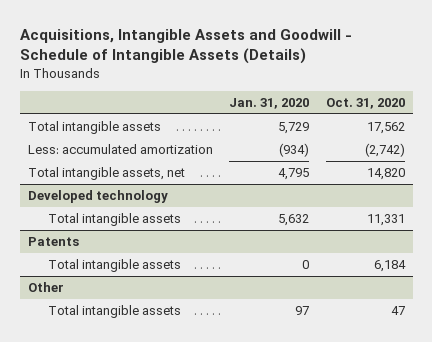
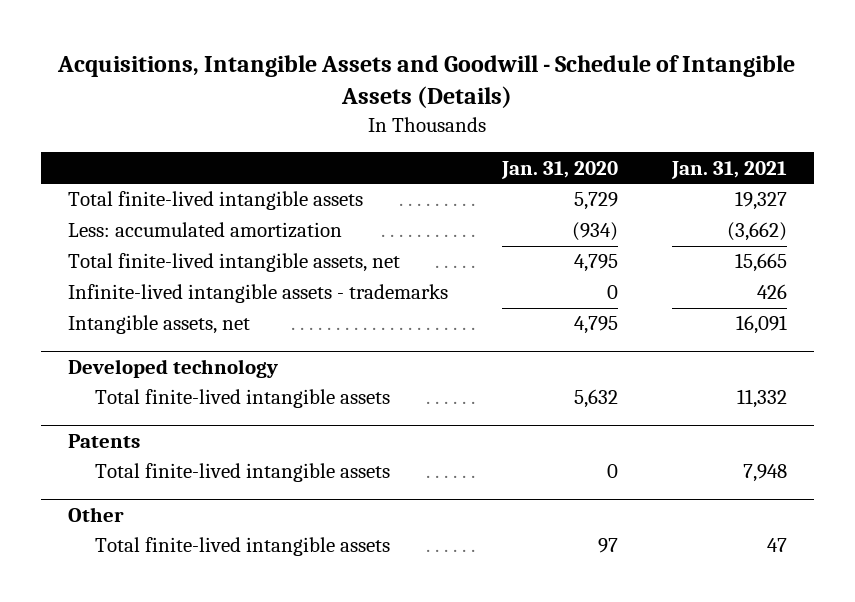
- | Jan. 31, 2020 | Oct. 31, 2020
+ | Jan. 31, 2020 | Jan. 31, 2021
- Total intangible assets | 5,729 | 17,562
+ Total finite-lived intangible assets | 5,729 | 19,327
- Total intangible assets, net | 4,795 | 14,820
+ Total finite-lived intangible assets, net | 4,795 | 15,665
+ Infinite-lived intangible assets - trademarks | 0 | 426
+ Intangible assets, net | 4,795 | 16,091
@ Developed technology
- Total intangible assets | 5,632 | 11,331
+ Total finite-lived intangible assets | 5,632 | 11,332
@ Patents
- Total intangible assets | 0 | 6,184
+ Total finite-lived intangible assets | 0 | 7,948
@ Other
- Total intangible assets | 97 | 47
+ Total finite-lived intangible assets | 97 | 47

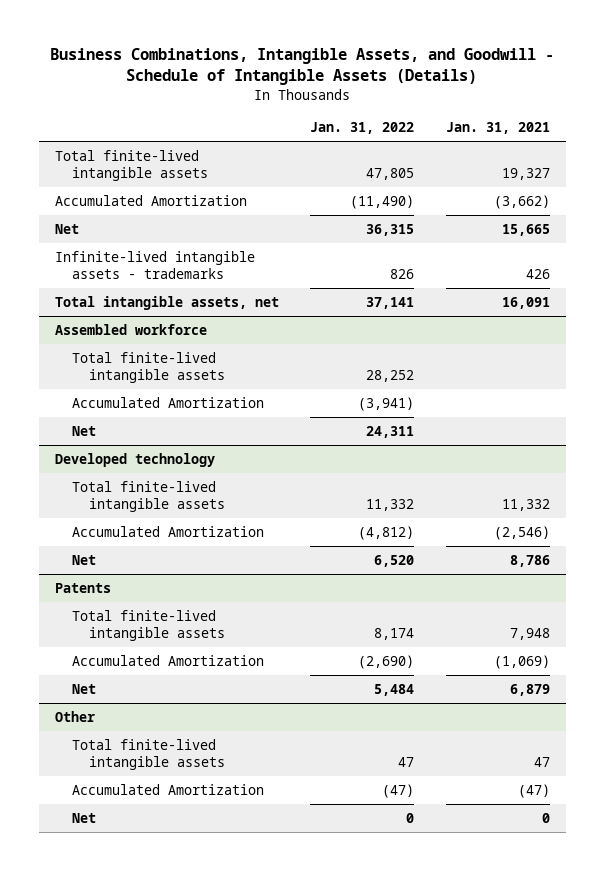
- Acquisitions, Intangible Assets and Goodwill - Schedule of Intangible Assets (Details)
+ Business Combinations, Intangible Assets, and Goodwill - Schedule of Intangible Assets (Details)
- | Jan. 31, 2020 | Jan. 31, 2021
+ | Jan. 31, 2022 | Jan. 31, 2021
- Less: accumulated amortization | (934) | (3,662)
- Total finite-lived intangible assets, net | 4,795 | 15,665
+ Accumulated Amortization | (11,490) | (3,662)
+ Net | 36,315 | 15,665
- Intangible assets, net | 4,795 | 16,091
+ Total intangible assets, net | 37,141 | 16,091
+ Assembled workforce
+ Total finite-lived intangible assets | 28,252 |
+ Accumulated Amortization | (3,941) |
+ Net | 24,311 |
@ Developed technology
+ Accumulated Amortization | (4,812) | (2,546)
+ Net | 6,520 | 8,786
@ Patents
+ Accumulated Amortization | (2,690) | (1,069)
+ Net | 5,484 | 6,879
@ Other
+ Accumulated Amortization | (47) | (47)
+ Net | 0 | 0

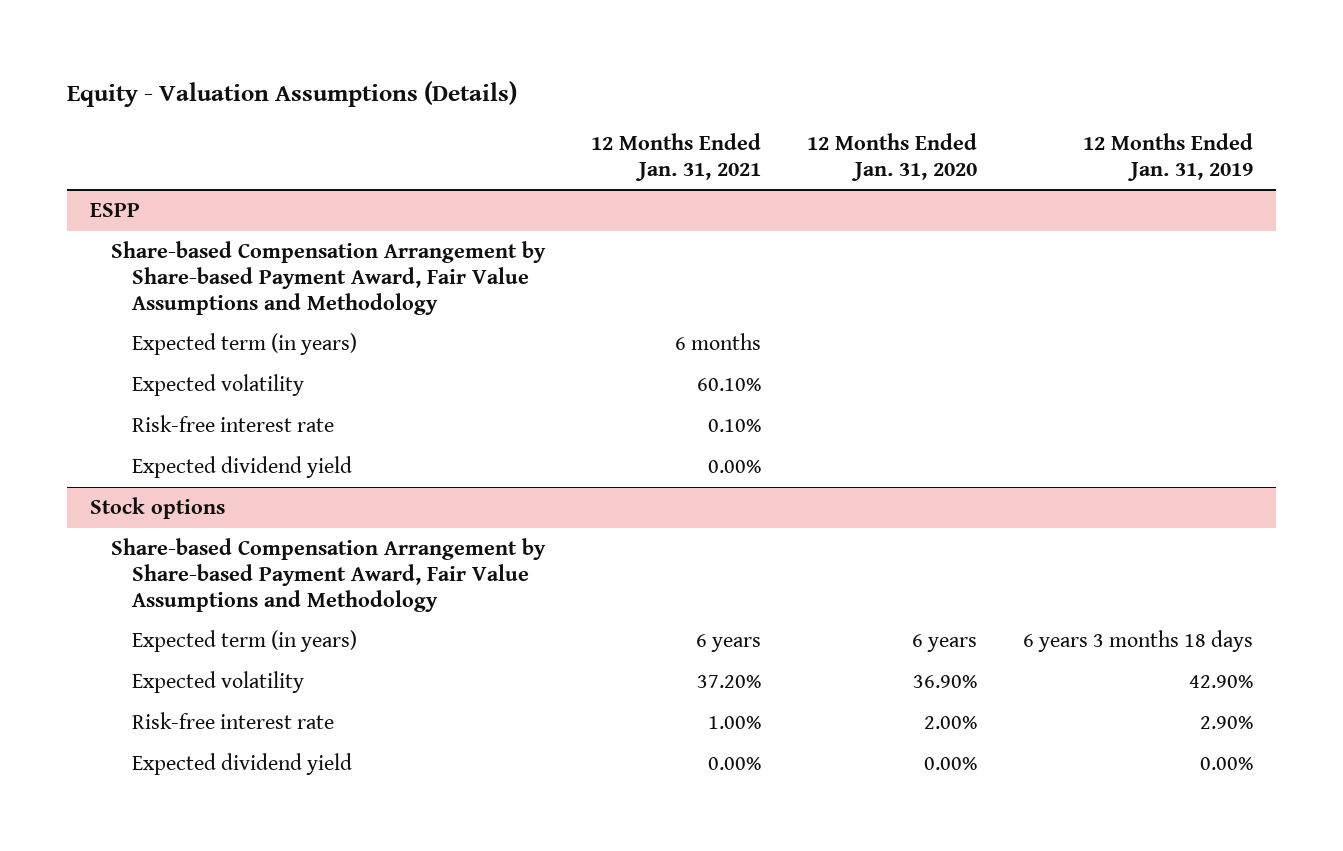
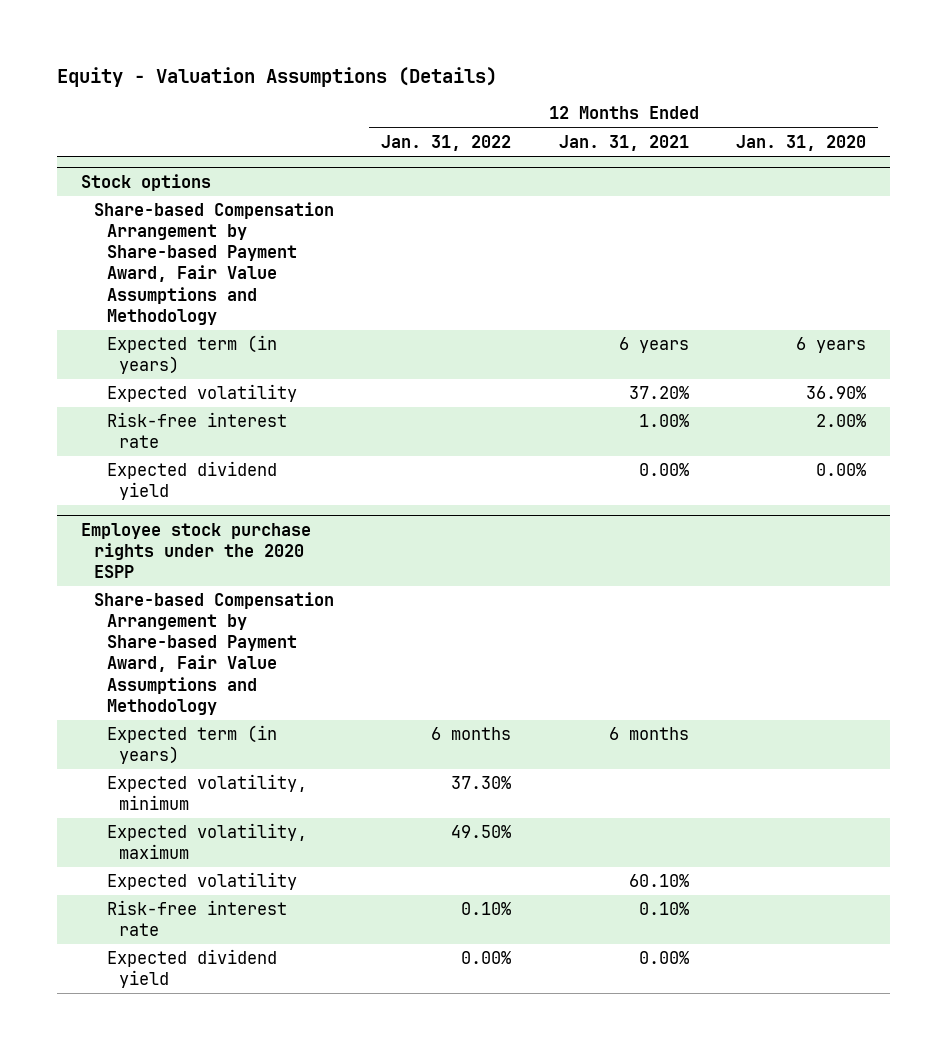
- | 12 Months Ended Jan. 31, 2021 | 12 Months Ended Jan. 31, 2020 | 12 Months Ended Jan. 31, 2019
+ | 12 Months Ended Jan. 31, 2022 | 12 Months Ended Jan. 31, 2021 | 12 Months Ended Jan. 31, 2020
- ESPP
- Share-based Compensation Arrangement by Share-based Payment Award, Fair Value Assumptions and Methodology
- Expected term (in years) | 6 months | |
- Expected volatility | 60.10% | |
- Risk-free interest rate | 0.10% | |
- Expected dividend yield | 0.00% | |
+ Employee stock purchase rights under the 2020 ESPP
+ Share-based Compensation Arrangement by Share-based Payment Award, Fair Value Assumptions and Methodology
+ Expected term (in years) | 6 months | 6 months |
+ Expected volatility, minimum | 37.30% | |
+ Expected volatility, maximum | 49.50% | |
+ Expected volatility | | 60.10% |
+ Risk-free interest rate | 0.10% | 0.10% |
+ Expected dividend yield | 0.00% | 0.00% |

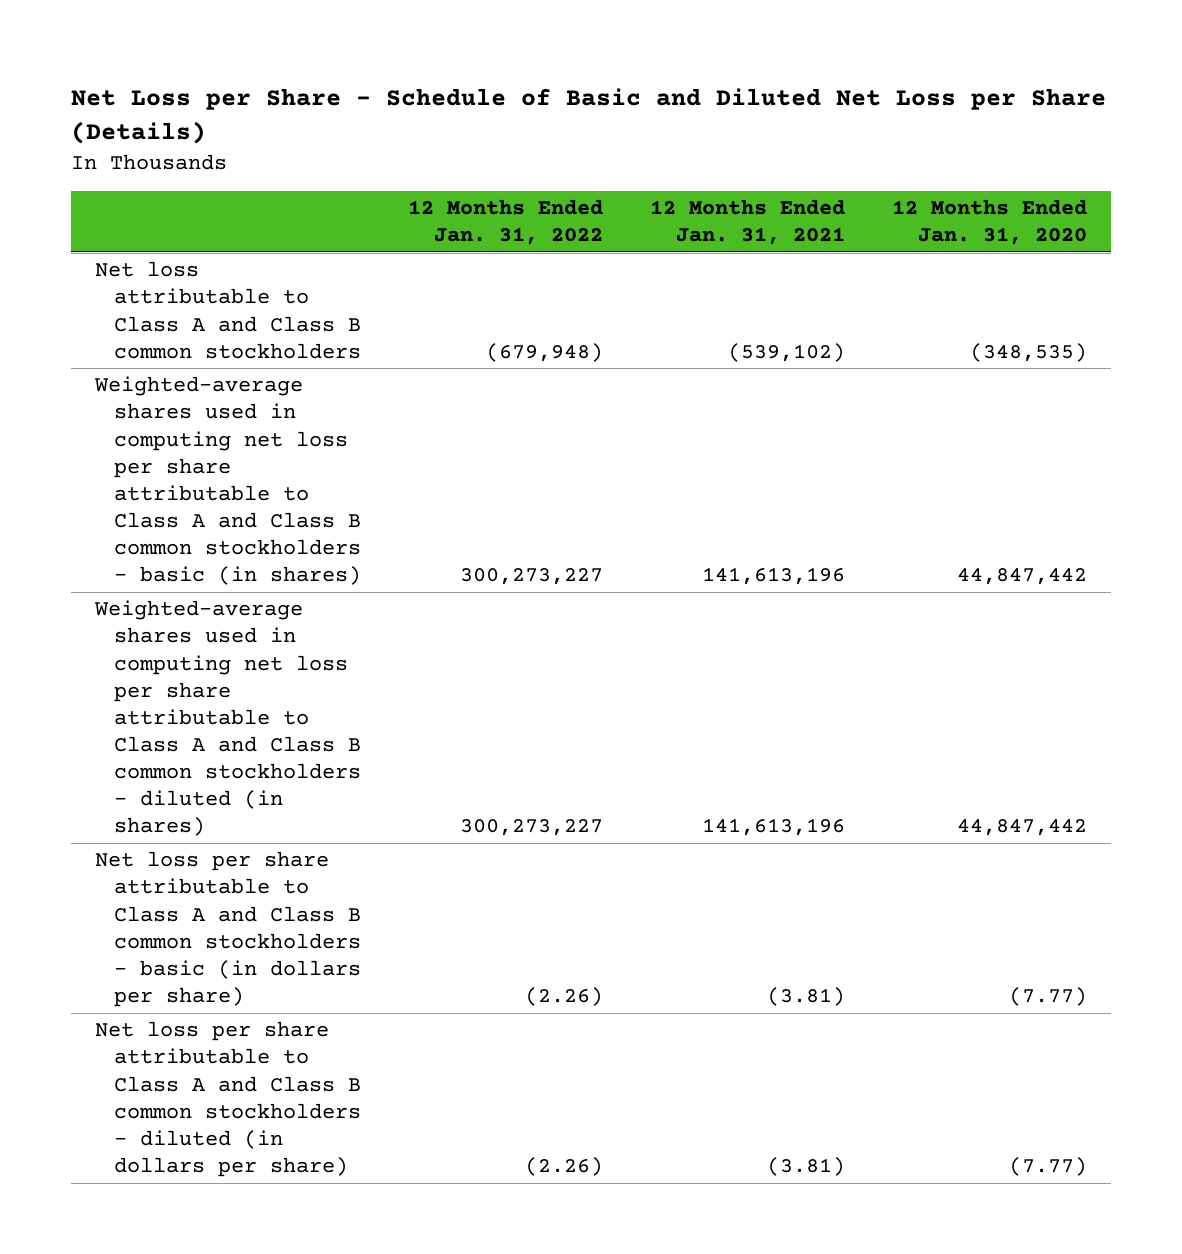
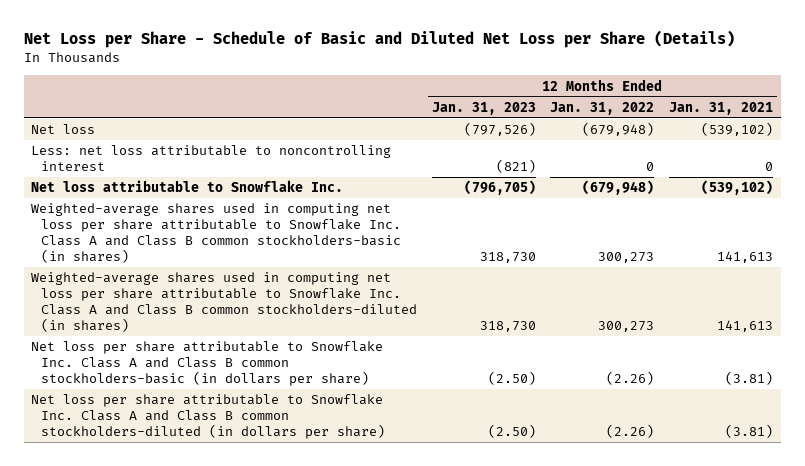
- | 12 Months Ended Jan. 31, 2022 | 12 Months Ended Jan. 31, 2021 | 12 Months Ended Jan. 31, 2020
+ | 12 Months Ended Jan. 31, 2023 | 12 Months Ended Jan. 31, 2022 | 12 Months Ended Jan. 31, 2021
- Net loss attributable to Class A and Class B common stockholders | (679,948) | (539,102) | (348,535)
- Weighted-average shares used in computing net loss per share attributable to Class A and Class B common stockholders - basic (in shares) | 300,273,227 | 141,613,196 | 44,847,442
- Weighted-average shares used in computing net loss per share attributable to Class A and Class B common stockholders - diluted (in shares) | 300,273,227 | 141,613,196 | 44,847,442
- Net loss per share attributable to Class A and Class B common stockholders - basic (in dollars per share) | (2.26) | (3.81) | (7.77)
- Net loss per share attributable to Class A and Class B common stockholders - diluted (in dollars per share) | (2.26) | (3.81) | (7.77)
+ Net loss | (797,526) | (679,948) | (539,102)
+ Less: net loss attributable to noncontrolling interest | (821) | 0 | 0
+ Net loss attributable to Snowflake Inc. | (796,705) | (679,948) | (539,102)
+ Weighted-average shares used in computing net loss per share attributable to Snowflake Inc. Class A and Class B common stockholders-basic (in shares) | 318,730 | 300,273 | 141,613
+ Weighted-average shares used in computing net loss per share attributable to Snowflake Inc. Class A and Class B common stockholders-diluted (in shares) | 318,730 | 300,273 | 141,613
+ Net loss per share attributable to Snowflake Inc. Class A and Class B common stockholders-basic (in dollars per share) | (2.50) | (2.26) | (3.81)
+ Net loss per share attributable to Snowflake Inc. Class A and Class B common stockholders-diluted (in dollars per share) | (2.50) | (2.26) | (3.81)

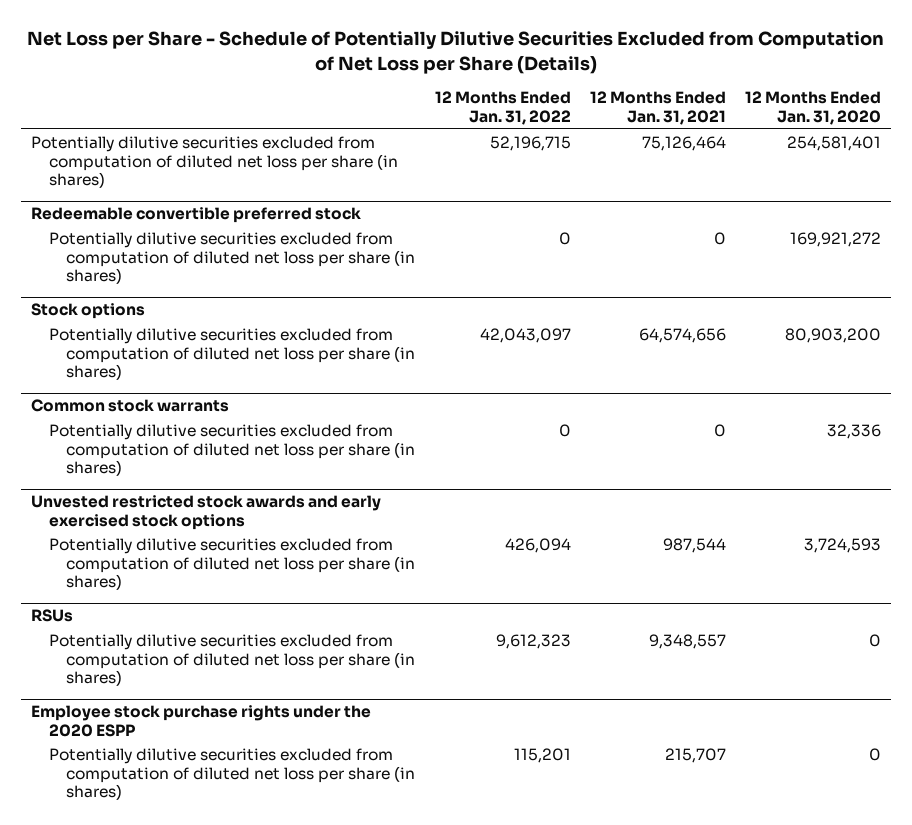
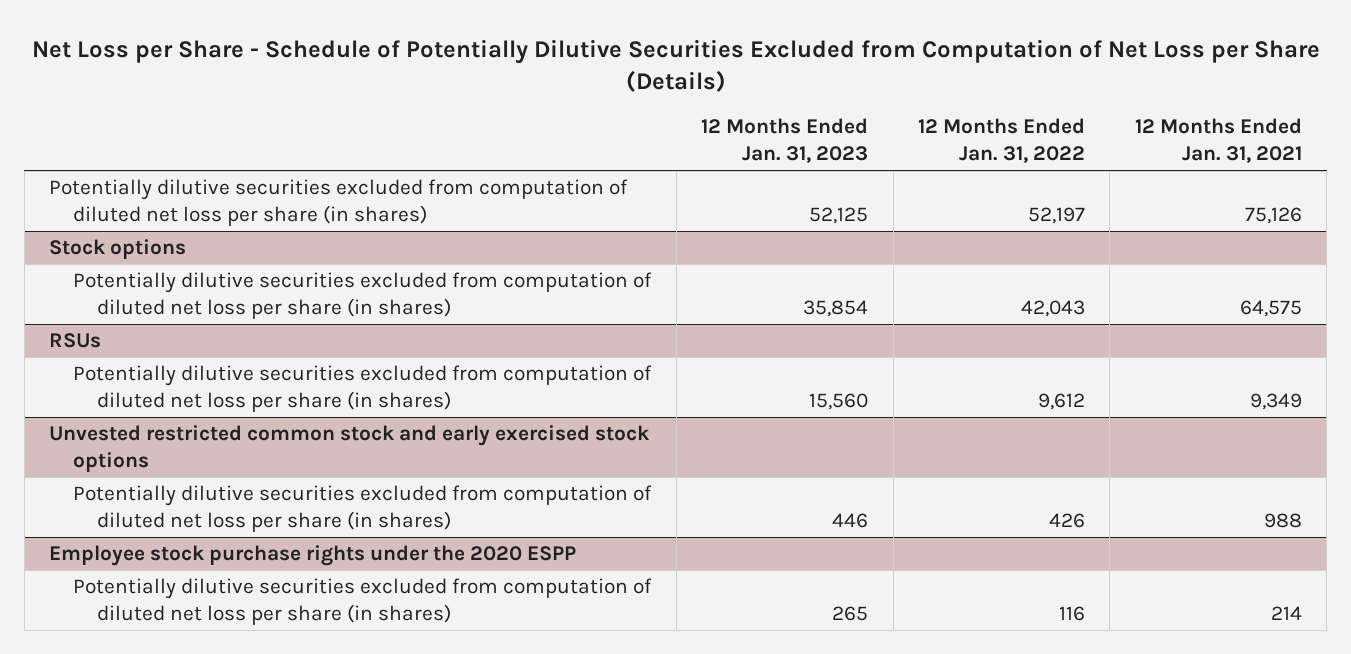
- | 12 Months Ended Jan. 31, 2022 | 12 Months Ended Jan. 31, 2021 | 12 Months Ended Jan. 31, 2020
+ | 12 Months Ended Jan. 31, 2023 | 12 Months Ended Jan. 31, 2022 | 12 Months Ended Jan. 31, 2021
- Potentially dilutive securities excluded from computation of diluted net loss per share (in shares) | 52,196,715 | 75,126,464 | 254,581,401
- Redeemable convertible preferred stock
- Potentially dilutive securities excluded from computation of diluted net loss per share (in shares) | 0 | 0 | 169,921,272
+ Potentially dilutive securities excluded from computation of diluted net loss per share (in shares) | 52,125 | 52,197 | 75,126
@ Stock options
- Potentially dilutive securities excluded from computation of diluted net loss per share (in shares) | 42,043,097 | 64,574,656 | 80,903,200
- Common stock warrants
- Potentially dilutive securities excluded from computation of diluted net loss per share (in shares) | 0 | 0 | 32,336
- Unvested restricted stock awards and early exercised stock options
- Potentially dilutive securities excluded from computation of diluted net loss per share (in shares) | 426,094 | 987,544 | 3,724,593
@ Stock options
+ Potentially dilutive securities excluded from computation of diluted net loss per share (in shares) | 35,854 | 42,043 | 64,575
@ RSUs
- Potentially dilutive securities excluded from computation of diluted net loss per share (in shares) | 9,612,323 | 9,348,557 | 0
+ Potentially dilutive securities excluded from computation of diluted net loss per share (in shares) | 15,560 | 9,612 | 9,349
+ Unvested restricted common stock and early exercised stock options
+ Potentially dilutive securities excluded from computation of diluted net loss per share (in shares) | 446 | 426 | 988
@ Employee stock purchase rights under the 2020 ESPP
- Potentially dilutive securities excluded from computation of diluted net loss per share (in shares) | 115,201 | 215,707 | 0
+ Potentially dilutive securities excluded from computation of diluted net loss per share (in shares) | 265 | 116 | 214

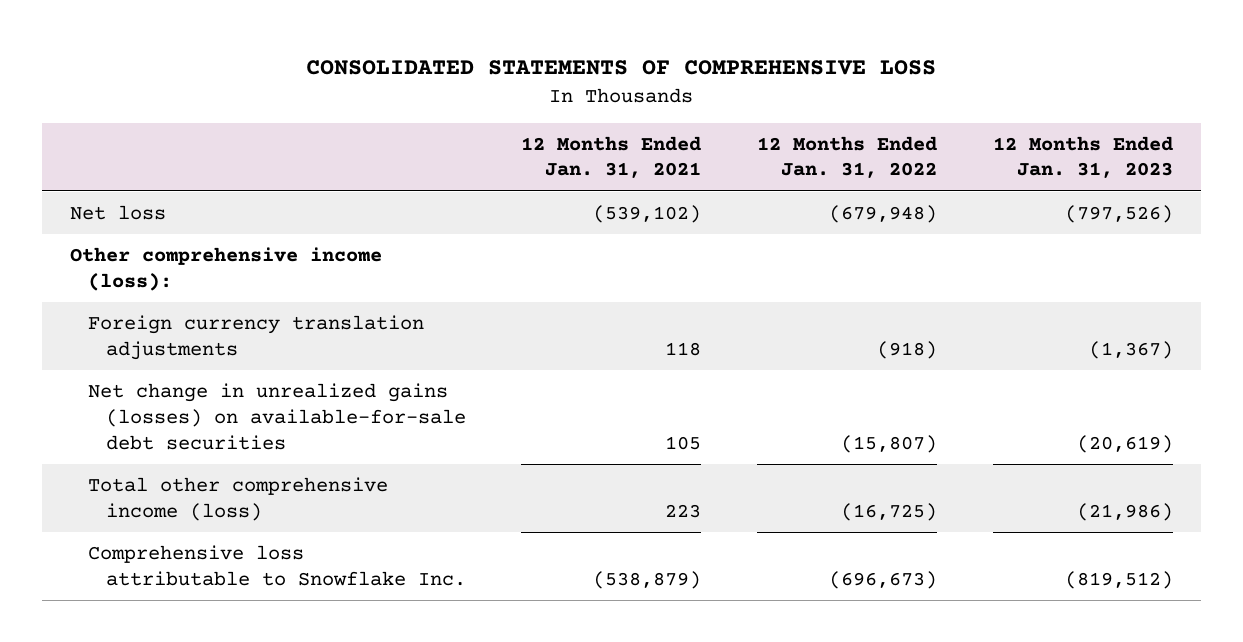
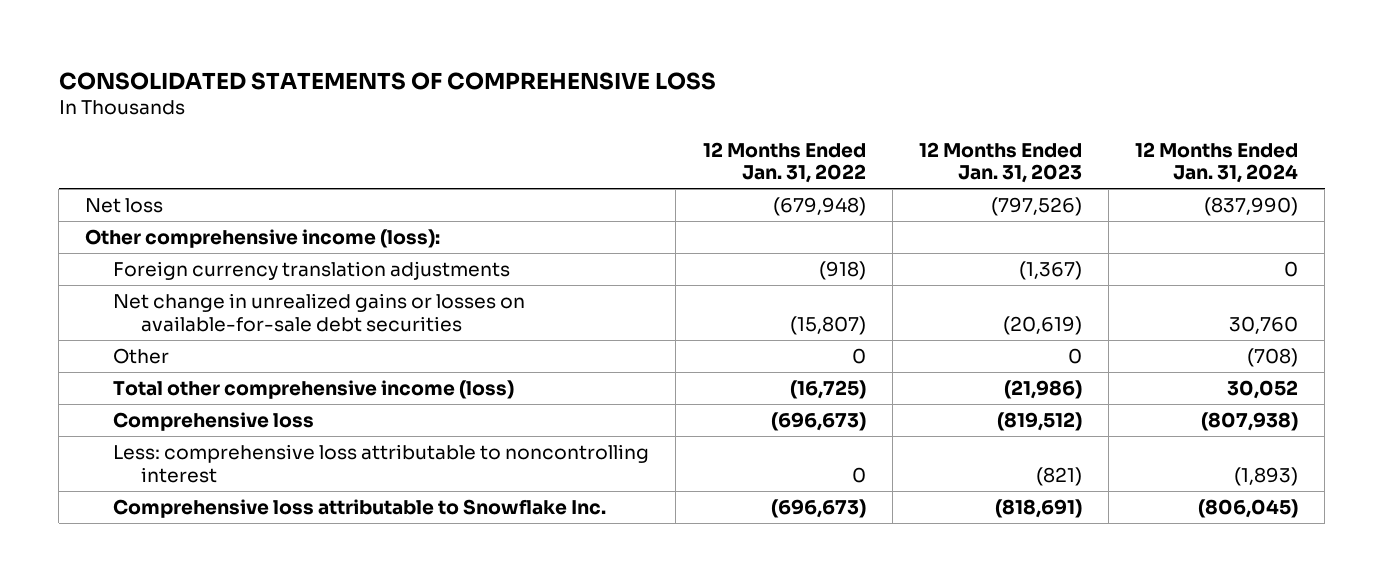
- | 12 Months Ended Jan. 31, 2021 | 12 Months Ended Jan. 31, 2022 | 12 Months Ended Jan. 31, 2023
+ | 12 Months Ended Jan. 31, 2022 | 12 Months Ended Jan. 31, 2023 | 12 Months Ended Jan. 31, 2024
- Net change in unrealized gains (losses) on available-for-sale debt securities | 105 | (15,807) | (20,619)
+ Net change in unrealized gains or losses on available-for-sale debt securities | (15,807) | (20,619) | 30,760
+ Other | 0 | 0 | (708)
- Comprehensive loss attributable to Snowflake Inc. | (538,879) | (696,673) | (819,512)
+ Comprehensive loss | (696,673) | (819,512) | (807,938)
+ Less: comprehensive loss attributable to noncontrolling interest | 0 | (821) | (1,893)
+ Comprehensive loss attributable to Snowflake Inc. | (696,673) | (818,691) | (806,045)

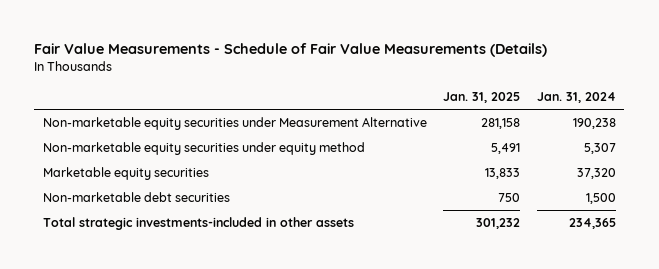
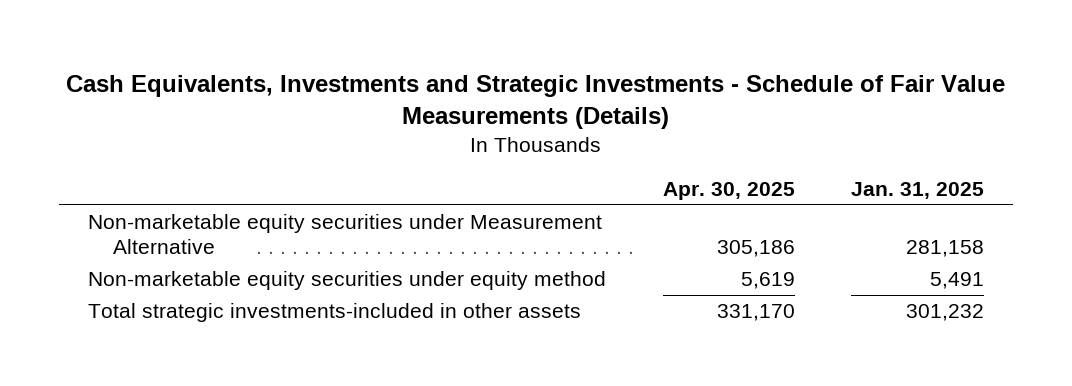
- Fair Value Measurements - Schedule of Fair Value Measurements (Details)
+ Cash Equivalents, Investments and Strategic Investments - Schedule of Fair Value Measurements (Details)
- | Jan. 31, 2025 | Jan. 31, 2024
+ | Apr. 30, 2025 | Jan. 31, 2025
- Marketable equity securities | 13,833 | 37,320
- Non-marketable debt securities | 750 | 1,500

